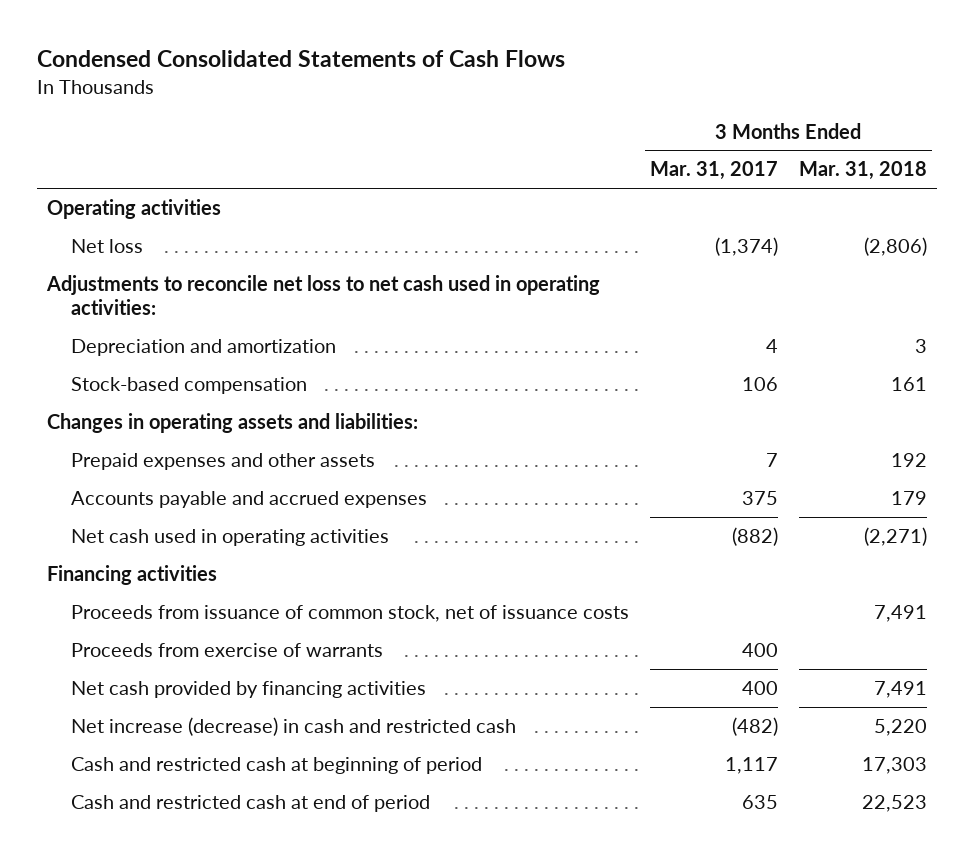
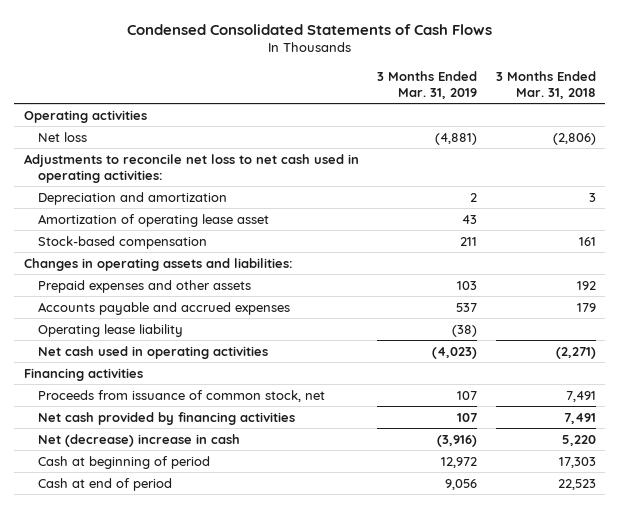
- | 3 Months Ended Mar. 31, 2017 | 3 Months Ended Mar. 31, 2018
+ | 3 Months Ended Mar. 31, 2019 | 3 Months Ended Mar. 31, 2018
+ Amortization of operating lease asset | 43 |
+ Operating lease liability | (38) |
- Proceeds from issuance of common stock, net of issuance costs | | 7,491
- Proceeds from exercise of warrants | 400 |
+ Proceeds from issuance of common stock, net | 107 | 7,491
- Net increase (decrease) in cash and restricted cash | (482) | 5,220
- Cash and restricted cash at beginning of period | 1,117 | 17,303
- Cash and restricted cash at end of period | 635 | 22,523
+ Net (decrease) increase in cash | (3,916) | 5,220
+ Cash at beginning of period | 12,972 | 17,303
+ Cash at end of period | 9,056 | 22,523

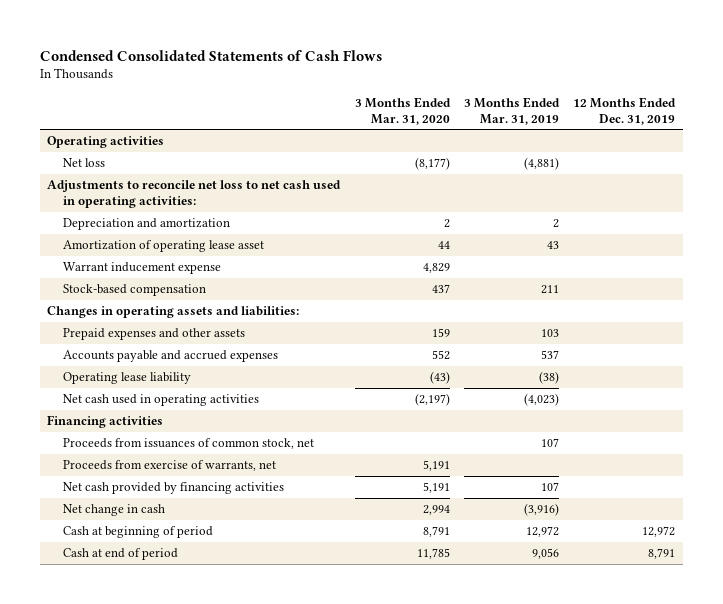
- | 3 Months Ended Mar. 31, 2019 | 3 Months Ended Mar. 31, 2018
+ | 3 Months Ended Mar. 31, 2020 | 3 Months Ended Mar. 31, 2019 | 12 Months Ended Dec. 31, 2019
+ Warrant inducement expense | 4,829 | |
- Proceeds from issuance of common stock, net | 107 | 7,491
+ Proceeds from issuances of common stock, net | | 107 |
+ Proceeds from exercise of warrants, net | 5,191 | |
- Net (decrease) increase in cash | (3,916) | 5,220
+ Net change in cash | 2,994 | (3,916) |

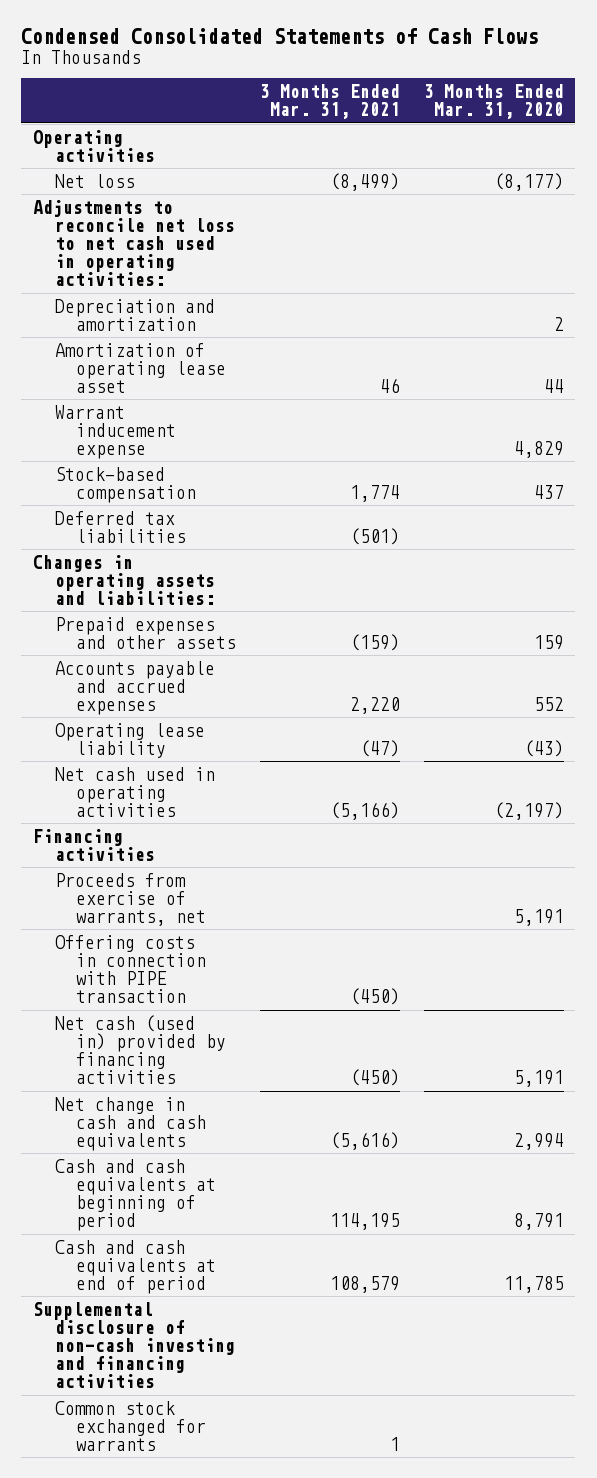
- | 3 Months Ended Mar. 31, 2020 | 3 Months Ended Mar. 31, 2019 | 12 Months Ended Dec. 31, 2019
+ | 3 Months Ended Mar. 31, 2021 | 3 Months Ended Mar. 31, 2020
+ Deferred tax liabilities | (501) |
- Proceeds from issuances of common stock, net | | 107 |
- Net cash provided by financing activities | 5,191 | 107 |
- Net change in cash | 2,994 | (3,916) |
- Cash at beginning of period | 8,791 | 12,972 | 12,972
- Cash at end of period | 11,785 | 9,056 | 8,791
+ Offering costs in connection with PIPE transaction | (450) |
+ Net cash (used in) provided by financing activities | (450) | 5,191
+ Net change in cash and cash equivalents | (5,616) | 2,994
+ Cash and cash equivalents at beginning of period | 114,195 | 8,791
+ Cash and cash equivalents at end of period | 108,579 | 11,785
+ Supplemental disclosure of non-cash investing and financing activities
+ Common stock exchanged for warrants | 1 |

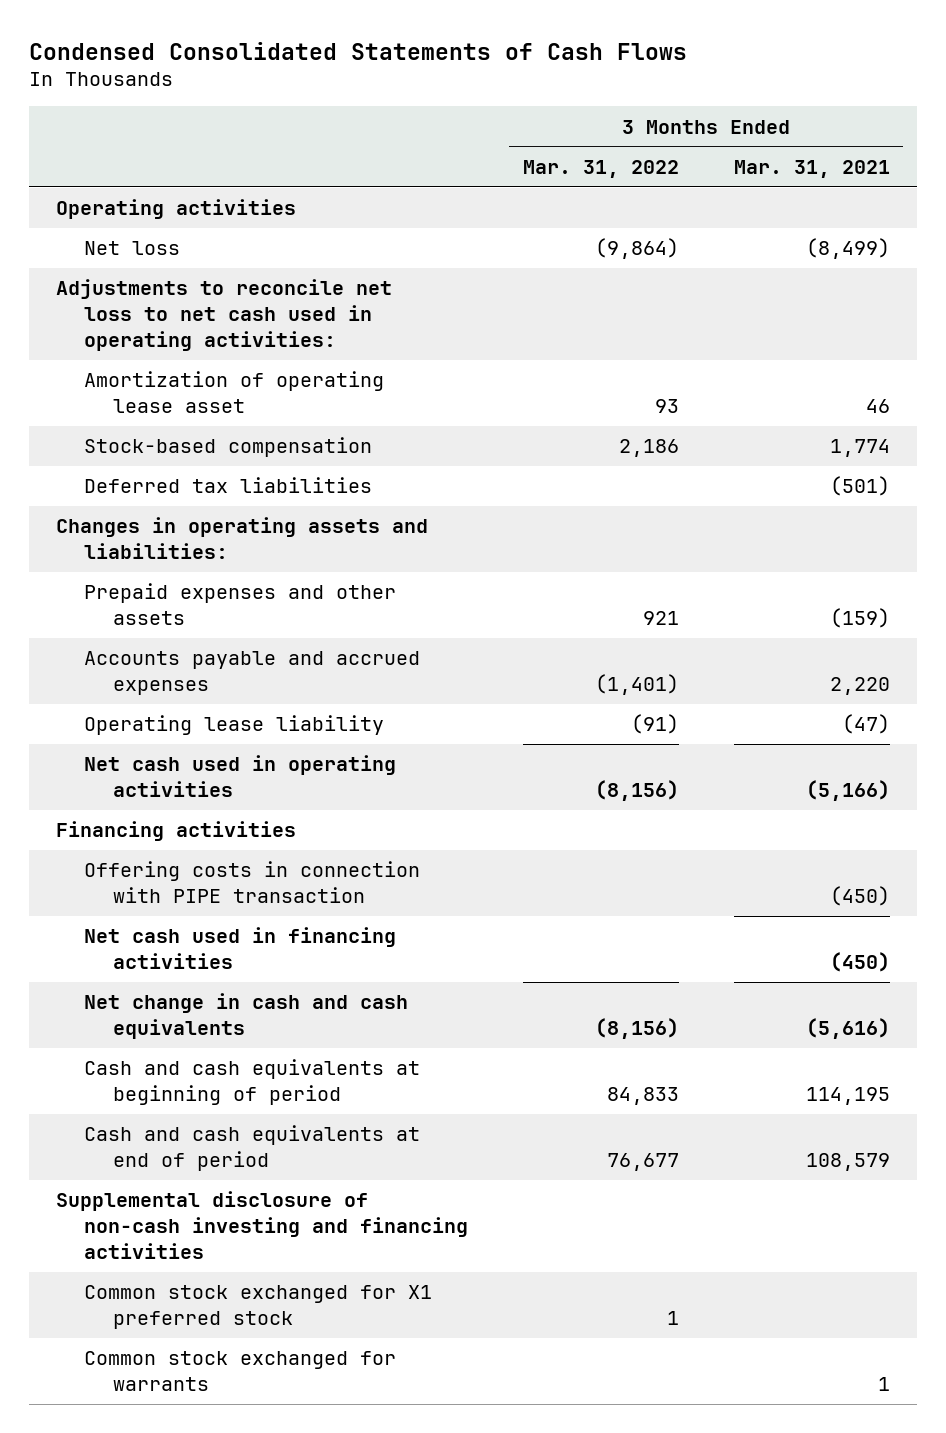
- | 3 Months Ended Mar. 31, 2021 | 3 Months Ended Mar. 31, 2020
+ | 3 Months Ended Mar. 31, 2022 | 3 Months Ended Mar. 31, 2021
- Depreciation and amortization | | 2
- Warrant inducement expense | | 4,829
- Proceeds from exercise of warrants, net | | 5,191
- Net cash (used in) provided by financing activities | (450) | 5,191
+ Net cash used in financing activities | | (450)
+ Common stock exchanged for X1 preferred stock | 1 |

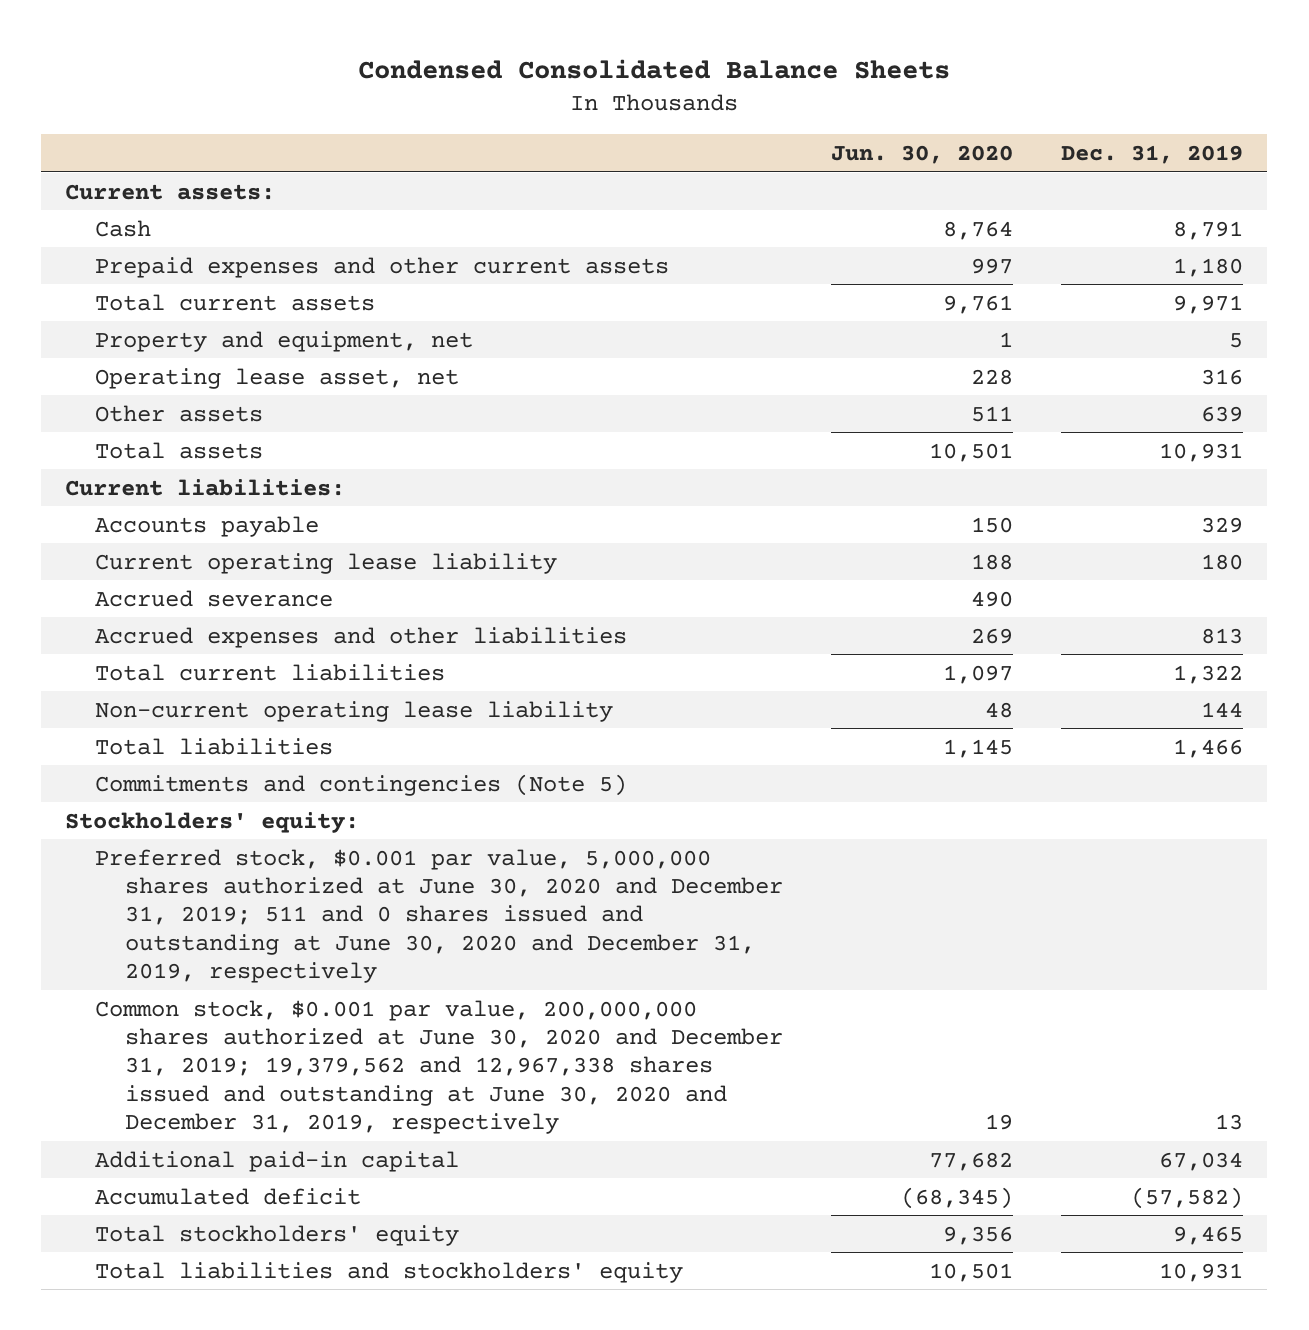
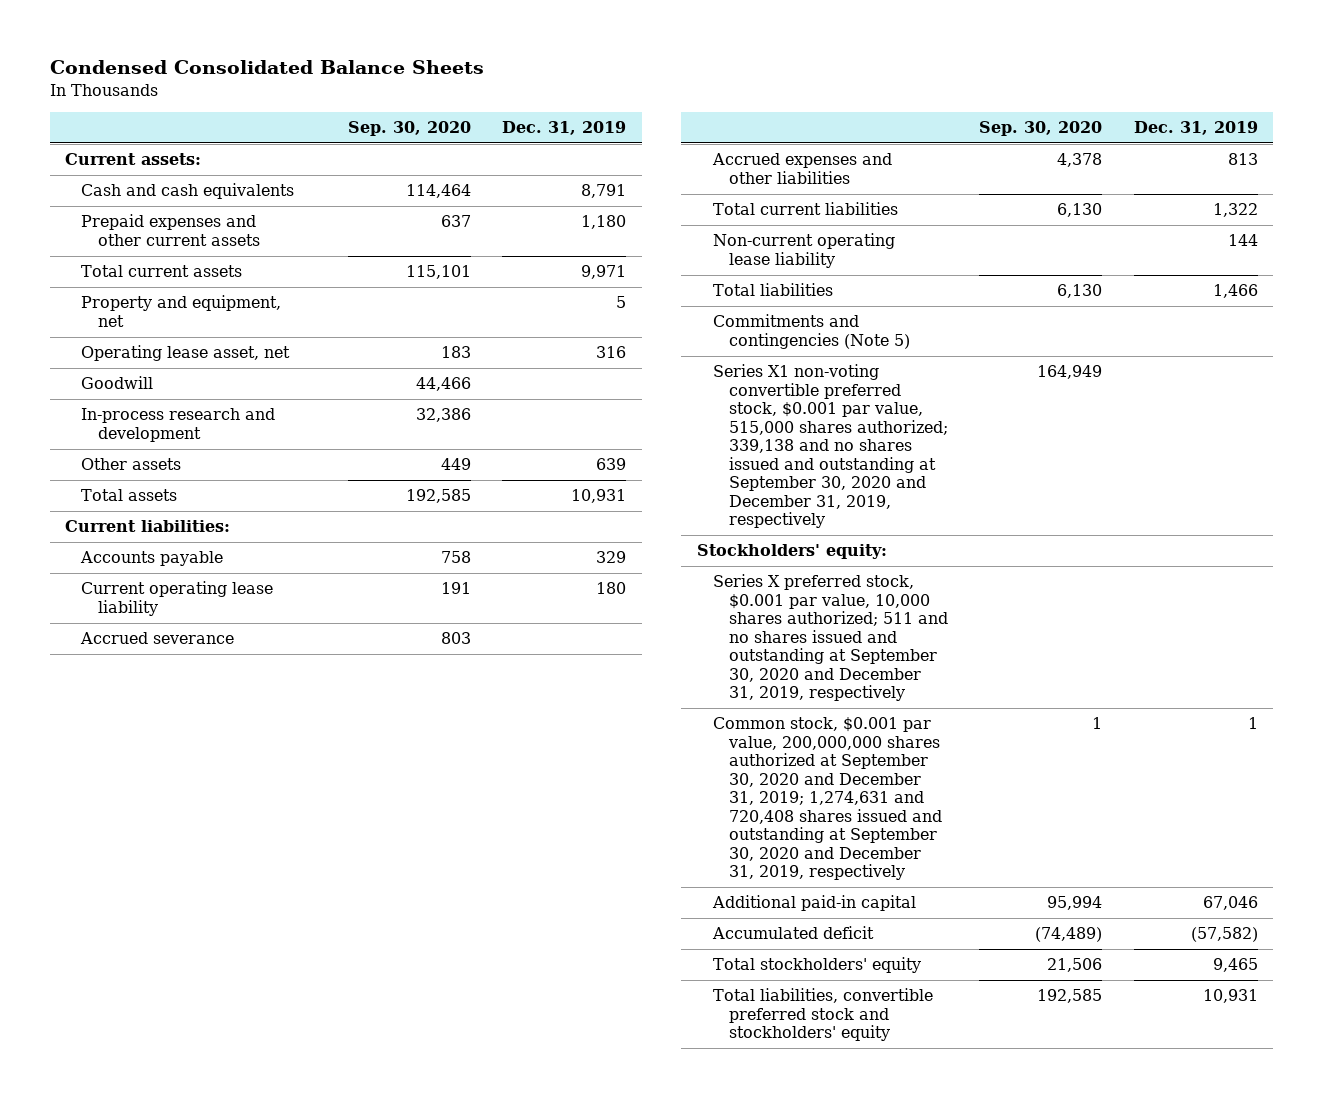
- | Jun. 30, 2020 | Dec. 31, 2019
+ | Sep. 30, 2020 | Dec. 31, 2019
- Cash | 8,764 | 8,791
+ Cash and cash equivalents | 114,464 | 8,791
+ Goodwill | 44,466 |
+ In-process research and development | 32,386 |
+ Series X1 non-voting convertible preferred stock, $0.001 par value, 515,000 shares authorized; 339,138 and no shares issued and outstanding at September 30, 2020 and December 31, 2019, respectively | 164,949 |
- Preferred stock, $0.001 par value, 5,000,000 shares authorized at June 30, 2020 and December 31, 2019; 511 and 0 shares issued and outstanding at June 30, 2020 and December 31, 2019, respectively
- Common stock, $0.001 par value, 200,000,000 shares authorized at June 30, 2020 and December 31, 2019; 19,379,562 and 12,967,338 shares issued and outstanding at June 30, 2020 and December 31, 2019, respectively | 19 | 13
- Additional paid-in capital | 77,682 | 67,034
+ Series X preferred stock, $0.001 par value, 10,000 shares authorized; 511 and no shares issued and outstanding at September 30, 2020 and December 31, 2019, respectively
+ Common stock, $0.001 par value, 200,000,000 shares authorized at September 30, 2020 and December 31, 2019; 1,274,631 and 720,408 shares issued and outstanding at September 30, 2020 and December 31, 2019, respectively | 1 | 1
+ Additional paid-in capital | 95,994 | 67,046
- Total liabilities and stockholders' equity | 10,501 | 10,931
+ Total liabilities, convertible preferred stock and stockholders' equity | 192,585 | 10,931

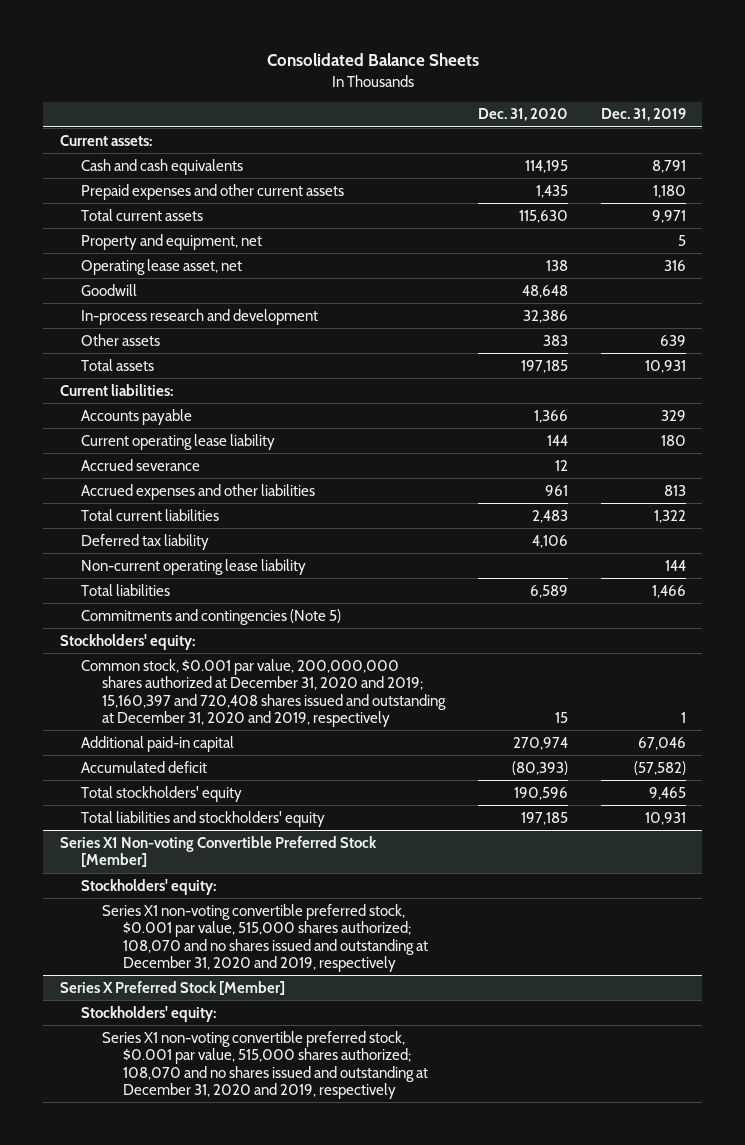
- Condensed Consolidated Balance Sheets
+ Consolidated Balance Sheets
- | Sep. 30, 2020 | Dec. 31, 2019
+ | Dec. 31, 2020 | Dec. 31, 2019
+ Deferred tax liability | 4,106 |
- Series X1 non-voting convertible preferred stock, $0.001 par value, 515,000 shares authorized; 339,138 and no shares issued and outstanding at September 30, 2020 and December 31, 2019, respectively | 164,949 |
- Series X preferred stock, $0.001 par value, 10,000 shares authorized; 511 and no shares issued and outstanding at September 30, 2020 and December 31, 2019, respectively
- Common stock, $0.001 par value, 200,000,000 shares authorized at September 30, 2020 and December 31, 2019; 1,274,631 and 720,408 shares issued and outstanding at September 30, 2020 and December 31, 2019, respectively | 1 | 1
+ Common stock, $0.001 par value, 200,000,000 shares authorized at December 31, 2020 and 2019; 15,160,397 and 720,408 shares issued and outstanding at December 31, 2020 and 2019, respectively | 15 | 1
- Total liabilities, convertible preferred stock and stockholders' equity | 192,585 | 10,931
+ Total liabilities and stockholders' equity | 197,185 | 10,931
+ Series X1 Non-voting Convertible Preferred Stock [Member]
+ Stockholders' equity:
+ Series X1 non-voting convertible preferred stock, $0.001 par value, 515,000 shares authorized; 108,070 and no shares issued and outstanding at December 31, 2020 and 2019, respectively
+ Series X Preferred Stock [Member]
+ Stockholders' equity:
+ Series X1 non-voting convertible preferred stock, $0.001 par value, 515,000 shares authorized; 108,070 and no shares issued and outstanding at December 31, 2020 and 2019, respectively

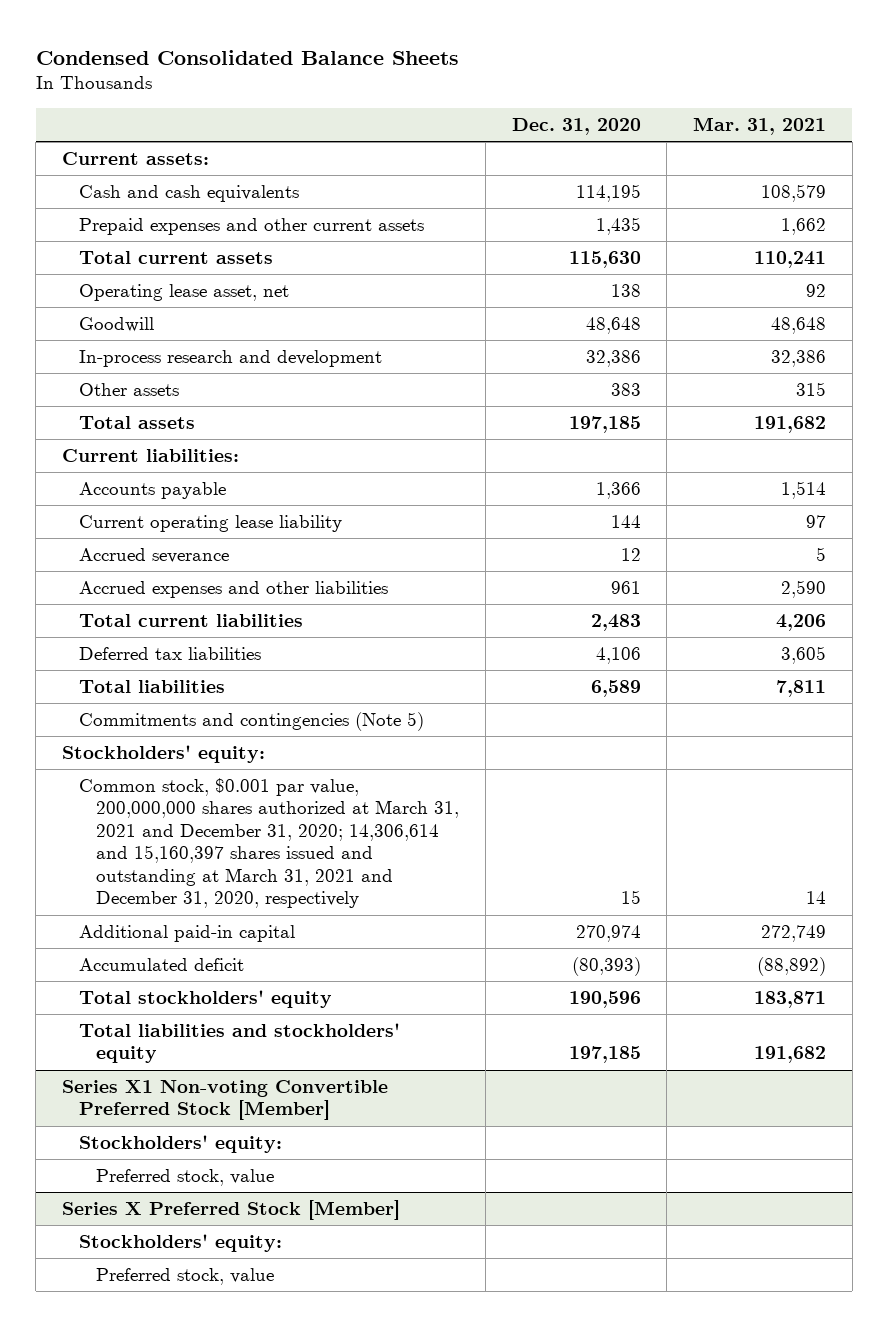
- Consolidated Balance Sheets
+ Condensed Consolidated Balance Sheets
- | Dec. 31, 2020 | Dec. 31, 2019
+ | Dec. 31, 2020 | Mar. 31, 2021
- Property and equipment, net | | 5
- Deferred tax liability | 4,106 |
- Non-current operating lease liability | | 144
+ Deferred tax liabilities | 4,106 | 3,605
- Common stock, $0.001 par value, 200,000,000 shares authorized at December 31, 2020 and 2019; 15,160,397 and 720,408 shares issued and outstanding at December 31, 2020 and 2019, respectively | 15 | 1
+ Common stock, $0.001 par value, 200,000,000 shares authorized at March 31, 2021 and December 31, 2020; 14,306,614 and 15,160,397 shares issued and outstanding at March 31, 2021 and December 31, 2020, respectively | 15 | 14
@ Series X1 Non-voting Convertible Preferred Stock [Member]
- Series X1 non-voting convertible preferred stock, $0.001 par value, 515,000 shares authorized; 108,070 and no shares issued and outstanding at December 31, 2020 and 2019, respectively
+ Preferred stock, value
@ Series X Preferred Stock [Member]
- Series X1 non-voting convertible preferred stock, $0.001 par value, 515,000 shares authorized; 108,070 and no shares issued and outstanding at December 31, 2020 and 2019, respectively
+ Preferred stock, value

